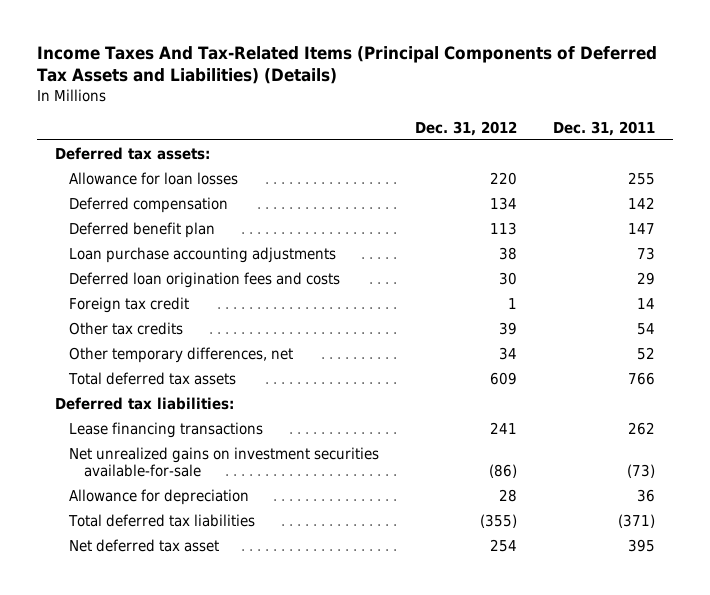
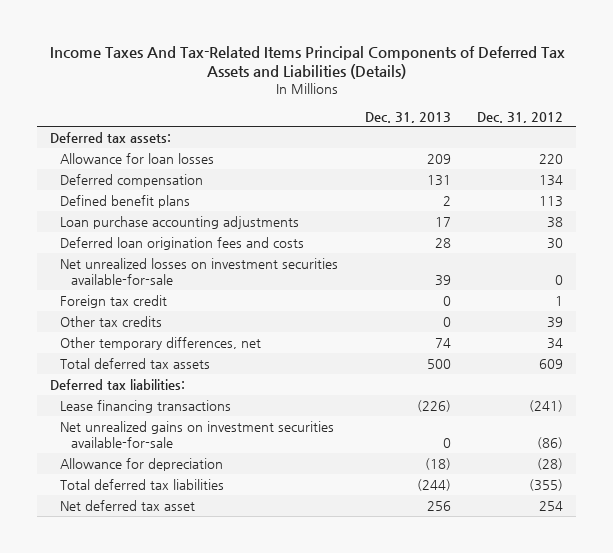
- Income Taxes And Tax-Related Items (Principal Components of Deferred Tax Assets and Liabilities) (Details)
+ Income Taxes And Tax-Related Items Principal Components of Deferred Tax Assets and Liabilities (Details)
- | Dec. 31, 2012 | Dec. 31, 2011
+ | Dec. 31, 2013 | Dec. 31, 2012
- Deferred benefit plan | 113 | 147
+ Defined benefit plans | 2 | 113
+ Net unrealized losses on investment securities available-for-sale | 39 | 0
- Lease financing transactions | 241 | 262
+ Lease financing transactions | (226) | (241)
- Allowance for depreciation | 28 | 36
+ Allowance for depreciation | (18) | (28)

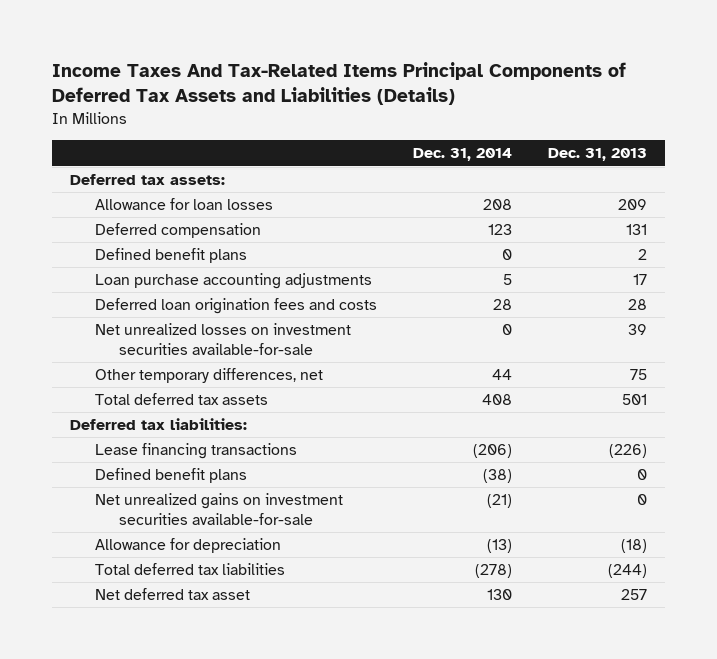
- | Dec. 31, 2013 | Dec. 31, 2012
+ | Dec. 31, 2014 | Dec. 31, 2013
- Foreign tax credit | 0 | 1
- Other tax credits | 0 | 39
- Other temporary differences, net | 74 | 34
- Total deferred tax assets | 500 | 609
+ Other temporary differences, net | 44 | 75
+ Total deferred tax assets | 408 | 501
+ Defined benefit plans | (38) | 0
- Net deferred tax asset | 256 | 254
+ Net deferred tax asset | 130 | 257

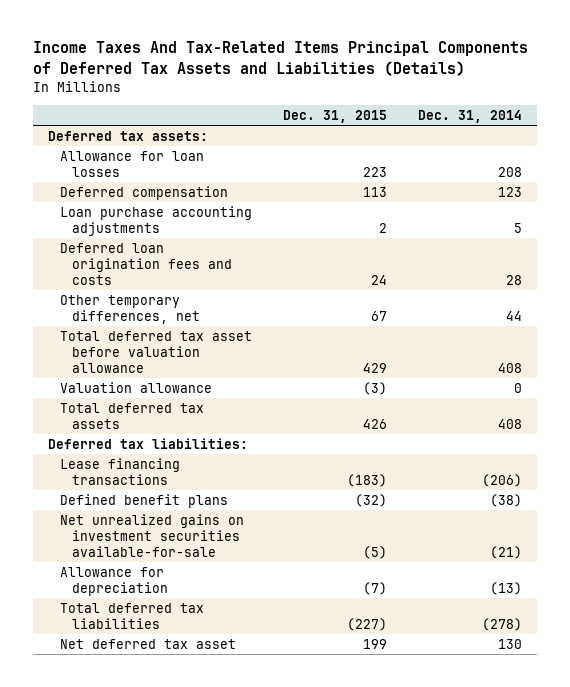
- | Dec. 31, 2014 | Dec. 31, 2013
+ | Dec. 31, 2015 | Dec. 31, 2014
- Defined benefit plans | 0 | 2
- Net unrealized losses on investment securities available-for-sale | 0 | 39
+ Total deferred tax asset before valuation allowance | 429 | 408
+ Valuation allowance | (3) | 0

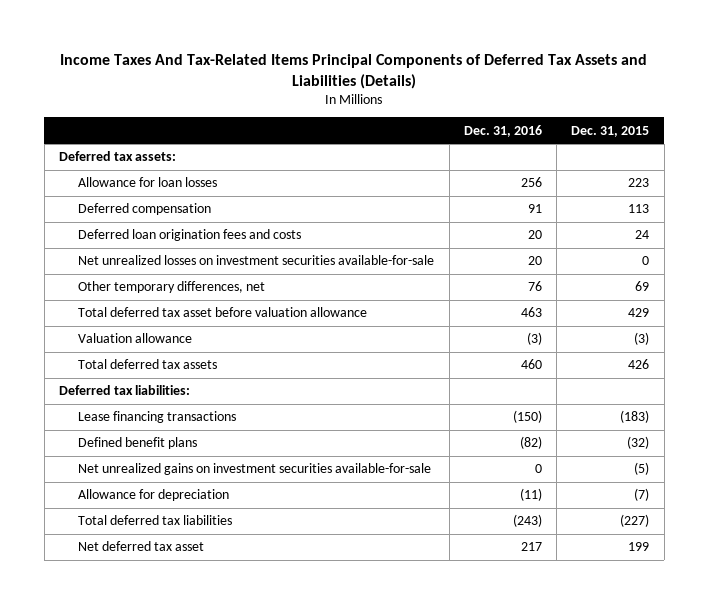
- | Dec. 31, 2015 | Dec. 31, 2014
+ | Dec. 31, 2016 | Dec. 31, 2015
- Loan purchase accounting adjustments | 2 | 5
- Other temporary differences, net | 67 | 44
+ Net unrealized losses on investment securities available-for-sale | 20 | 0
+ Other temporary differences, net | 76 | 69

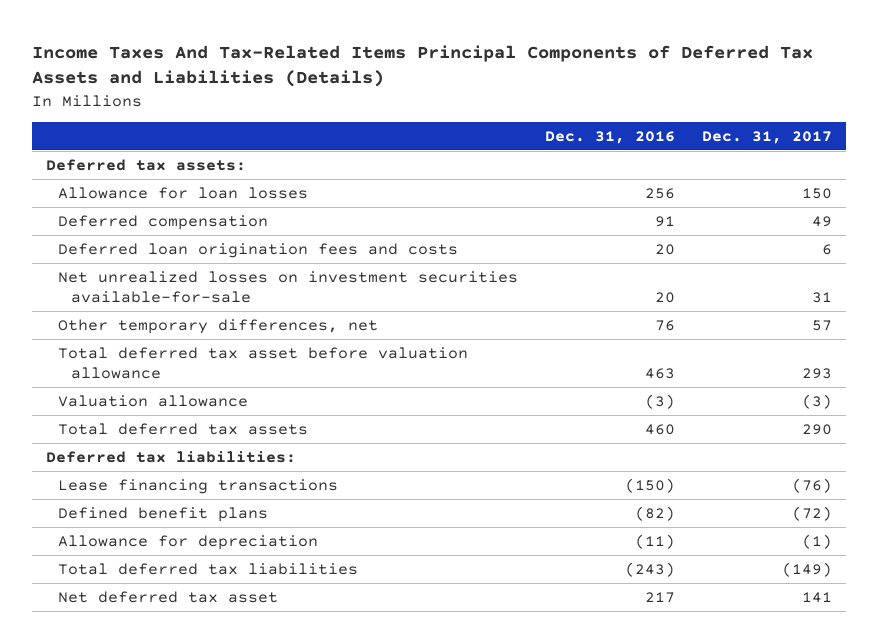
- | Dec. 31, 2016 | Dec. 31, 2015
+ | Dec. 31, 2016 | Dec. 31, 2017
- Net unrealized gains on investment securities available-for-sale | 0 | (5)

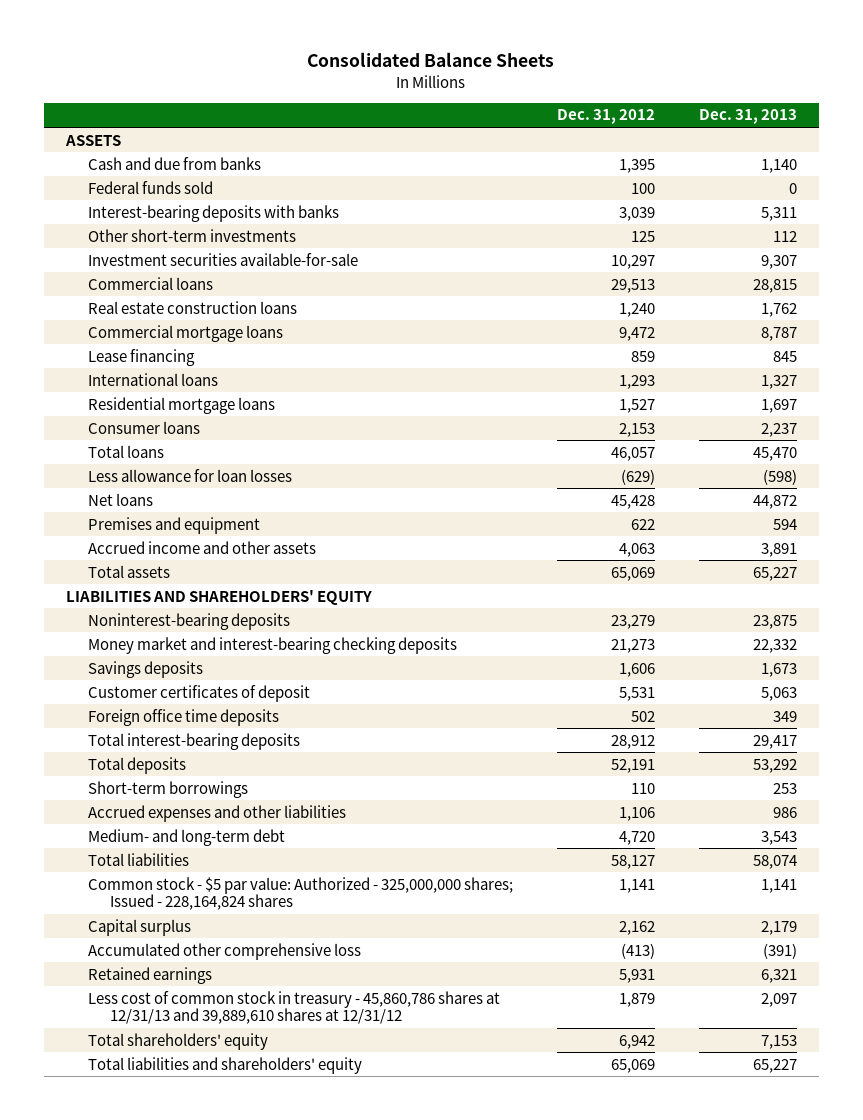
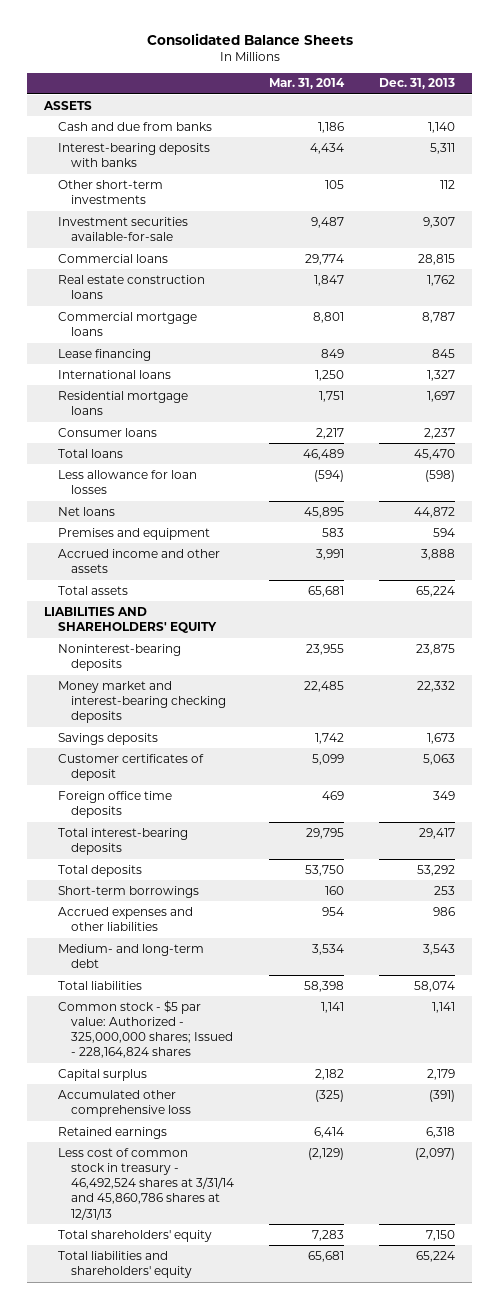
- | Dec. 31, 2012 | Dec. 31, 2013
+ | Mar. 31, 2014 | Dec. 31, 2013
- Federal funds sold | 100 | 0
- Accrued income and other assets | 4,063 | 3,891
- Total assets | 65,069 | 65,227
+ Accrued income and other assets | 3,991 | 3,888
+ Total assets | 65,681 | 65,224
- Retained earnings | 5,931 | 6,321
- Less cost of common stock in treasury - 45,860,786 shares at 12/31/13 and 39,889,610 shares at 12/31/12 | 1,879 | 2,097
- Total shareholders' equity | 6,942 | 7,153
- Total liabilities and shareholders' equity | 65,069 | 65,227
+ Retained earnings | 6,414 | 6,318
+ Less cost of common stock in treasury - 46,492,524 shares at 3/31/14 and 45,860,786 shares at 12/31/13 | (2,129) | (2,097)
+ Total shareholders' equity | 7,283 | 7,150
+ Total liabilities and shareholders' equity | 65,681 | 65,224

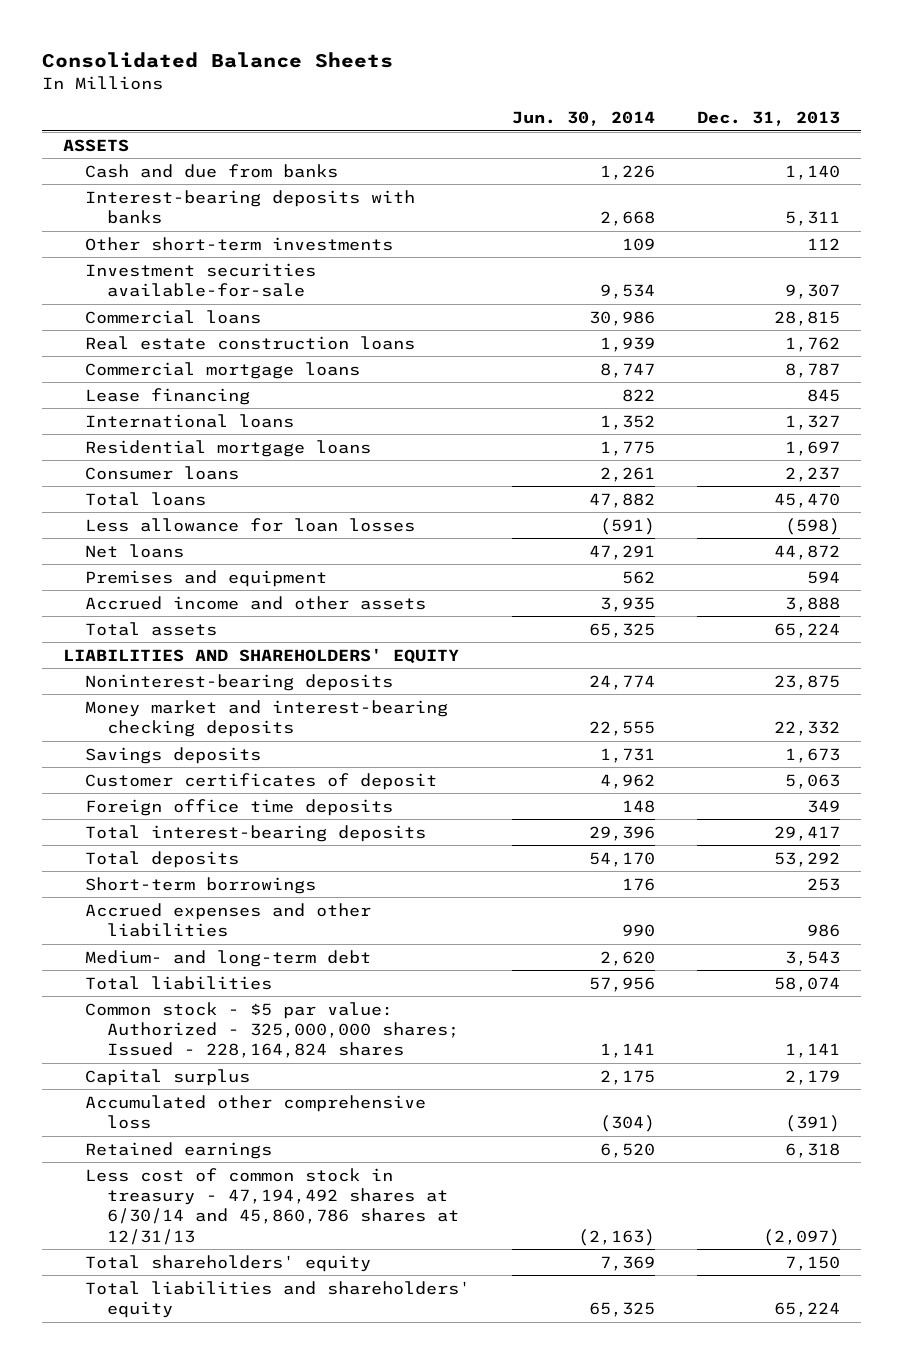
- | Mar. 31, 2014 | Dec. 31, 2013
+ | Jun. 30, 2014 | Dec. 31, 2013
- Less cost of common stock in treasury - 46,492,524 shares at 3/31/14 and 45,860,786 shares at 12/31/13 | (2,129) | (2,097)
+ Less cost of common stock in treasury - 47,194,492 shares at 6/30/14 and 45,860,786 shares at 12/31/13 | (2,163) | (2,097)

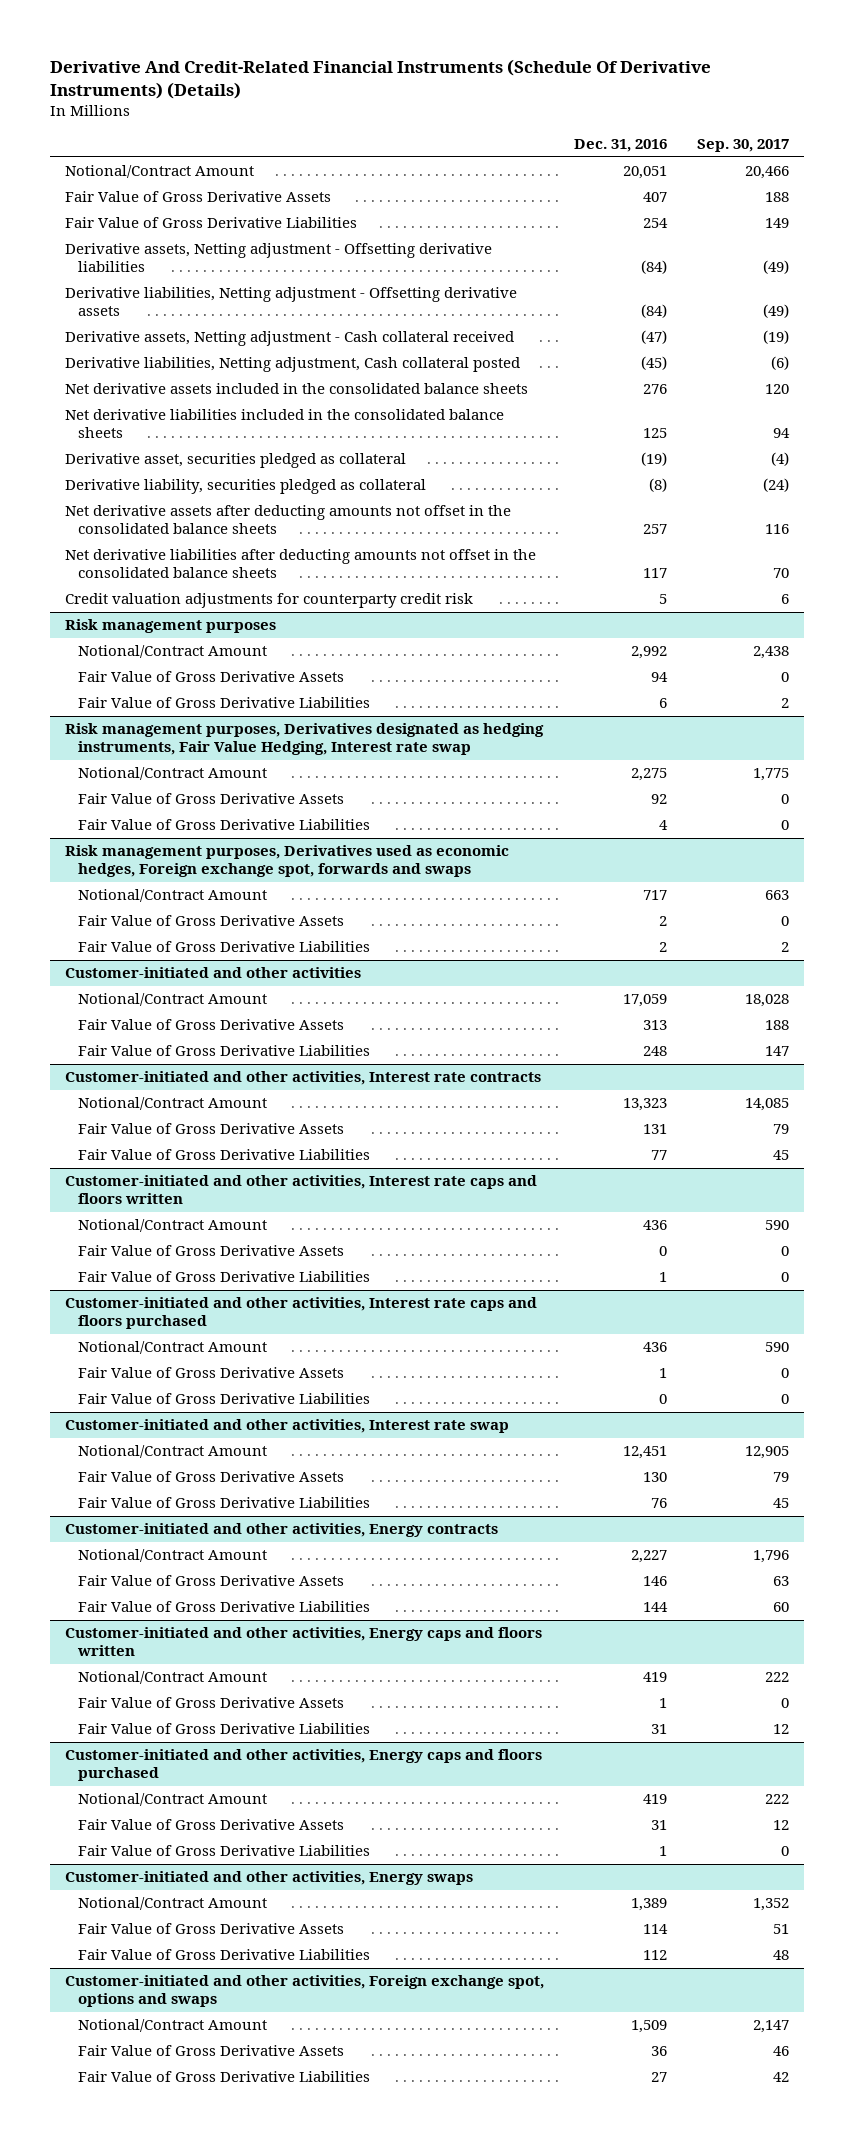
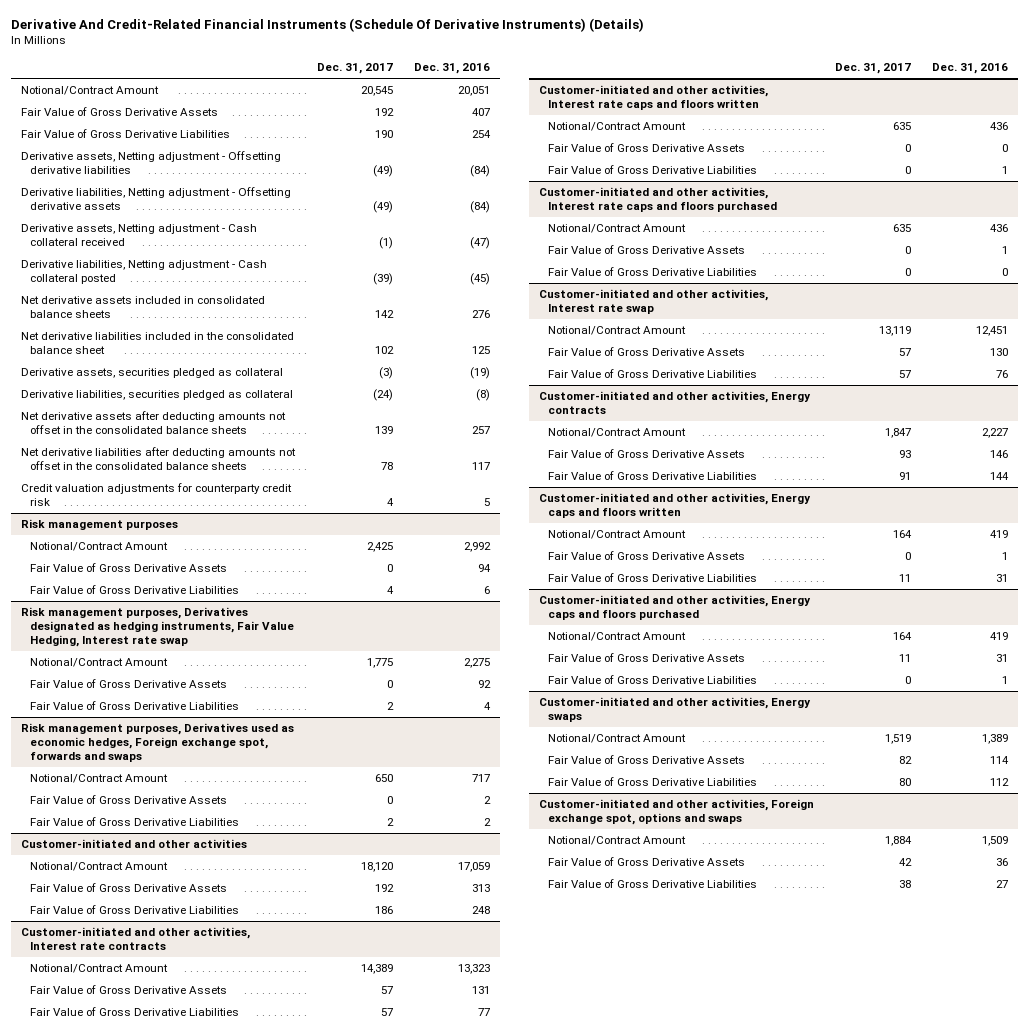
- | Dec. 31, 2016 | Sep. 30, 2017
+ | Dec. 31, 2017 | Dec. 31, 2016
- Derivative liabilities, Netting adjustment, Cash collateral posted | (45) | (6)
- Net derivative assets included in the consolidated balance sheets | 276 | 120
- Net derivative liabilities included in the consolidated balance sheets | 125 | 94
- Derivative asset, securities pledged as collateral | (19) | (4)
- Derivative liability, securities pledged as collateral | (8) | (24)
+ Derivative liabilities, Netting adjustment - Cash collateral posted | (39) | (45)
+ Net derivative assets included in consolidated balance sheets | 142 | 276
+ Net derivative liabilities included in the consolidated balance sheet | 102 | 125
+ Derivative assets, securities pledged as collateral | (3) | (19)
+ Derivative liabilities, securities pledged as collateral | (24) | (8)

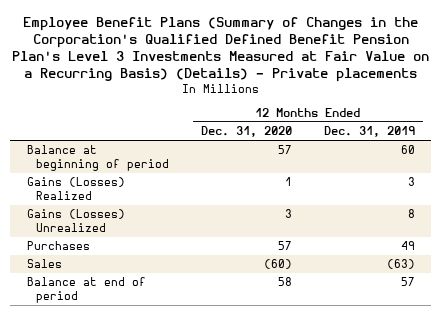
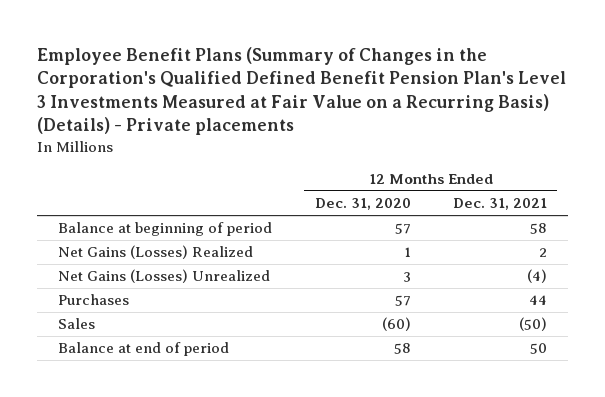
- | 12 Months Ended Dec. 31, 2020 | 12 Months Ended Dec. 31, 2019
+ | 12 Months Ended Dec. 31, 2020 | 12 Months Ended Dec. 31, 2021
- Gains (Losses) Realized | 1 | 3
- Gains (Losses) Unrealized | 3 | 8
+ Net Gains (Losses) Realized | 1 | 2
+ Net Gains (Losses) Unrealized | 3 | (4)

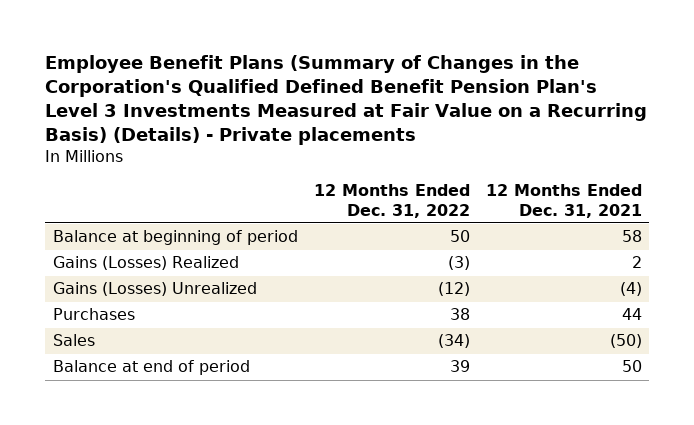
- | 12 Months Ended Dec. 31, 2020 | 12 Months Ended Dec. 31, 2021
+ | 12 Months Ended Dec. 31, 2022 | 12 Months Ended Dec. 31, 2021
- Net Gains (Losses) Realized | 1 | 2
- Net Gains (Losses) Unrealized | 3 | (4)
+ Gains (Losses) Realized | (3) | 2
+ Gains (Losses) Unrealized | (12) | (4)

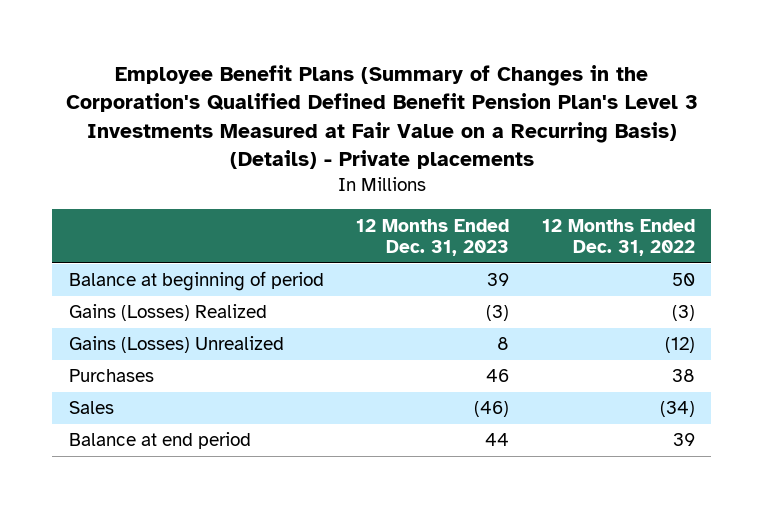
- | 12 Months Ended Dec. 31, 2022 | 12 Months Ended Dec. 31, 2021
+ | 12 Months Ended Dec. 31, 2023 | 12 Months Ended Dec. 31, 2022
- Balance at end of period | 39 | 50
+ Balance at end period | 44 | 39

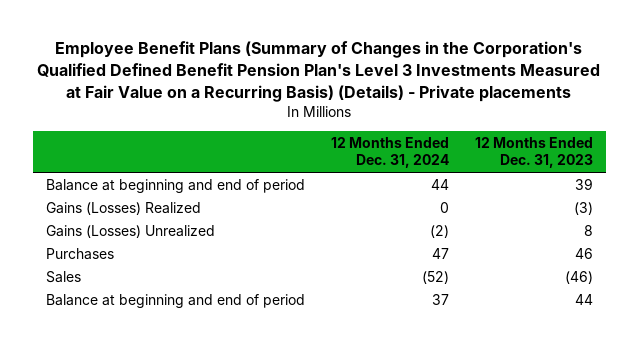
- | 12 Months Ended Dec. 31, 2023 | 12 Months Ended Dec. 31, 2022
+ | 12 Months Ended Dec. 31, 2024 | 12 Months Ended Dec. 31, 2023
- Balance at beginning of period | 39 | 50
+ Balance at beginning and end of period | 44 | 39
- Balance at end period | 44 | 39
+ Balance at beginning and end of period | 37 | 44

